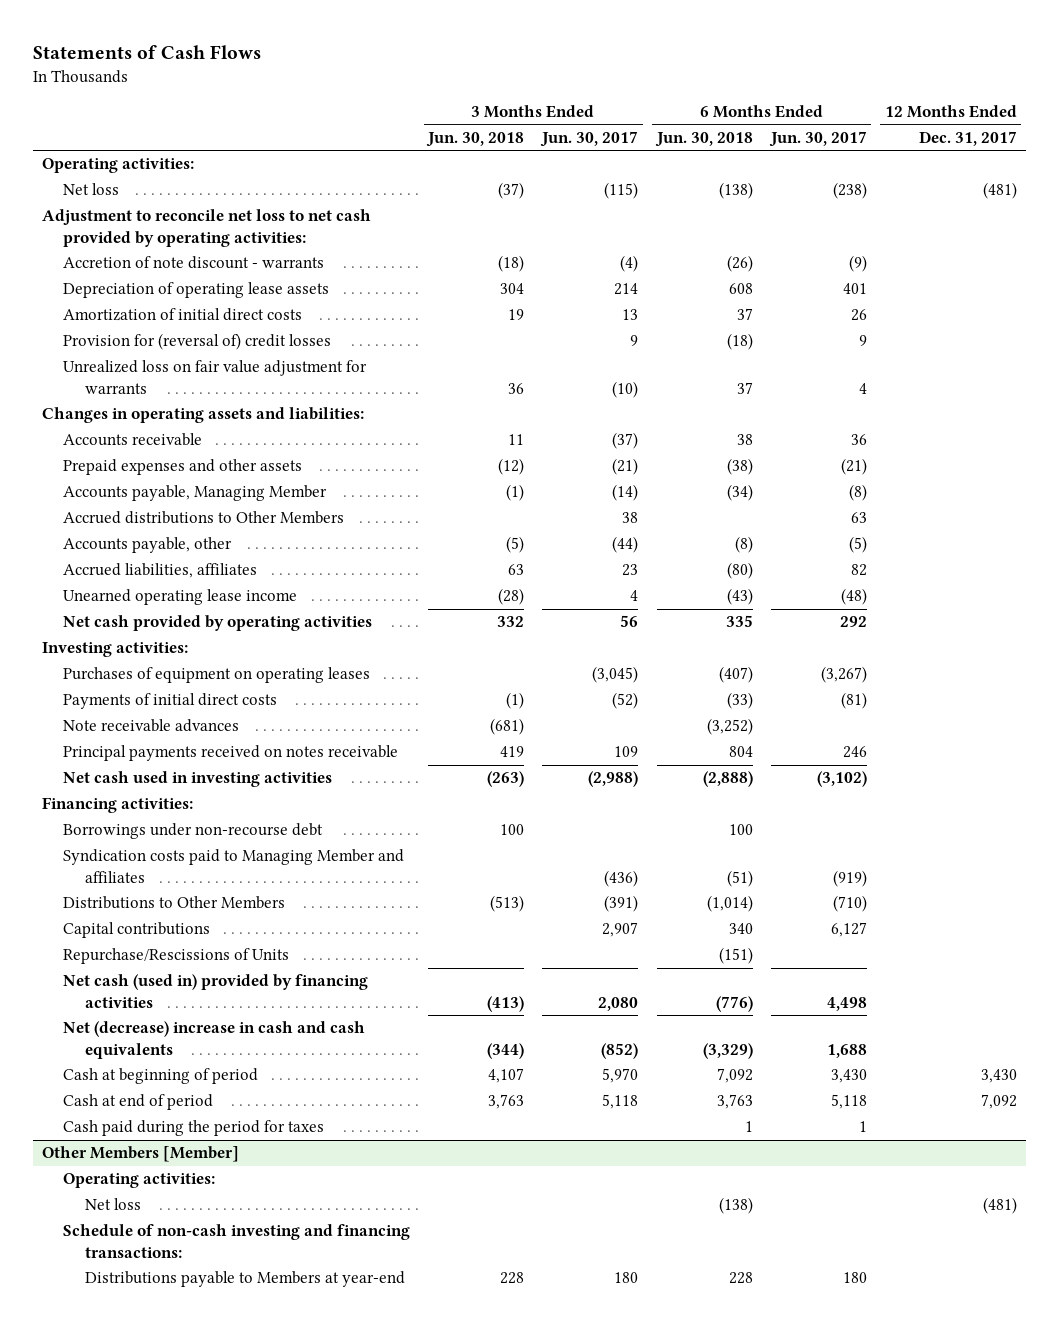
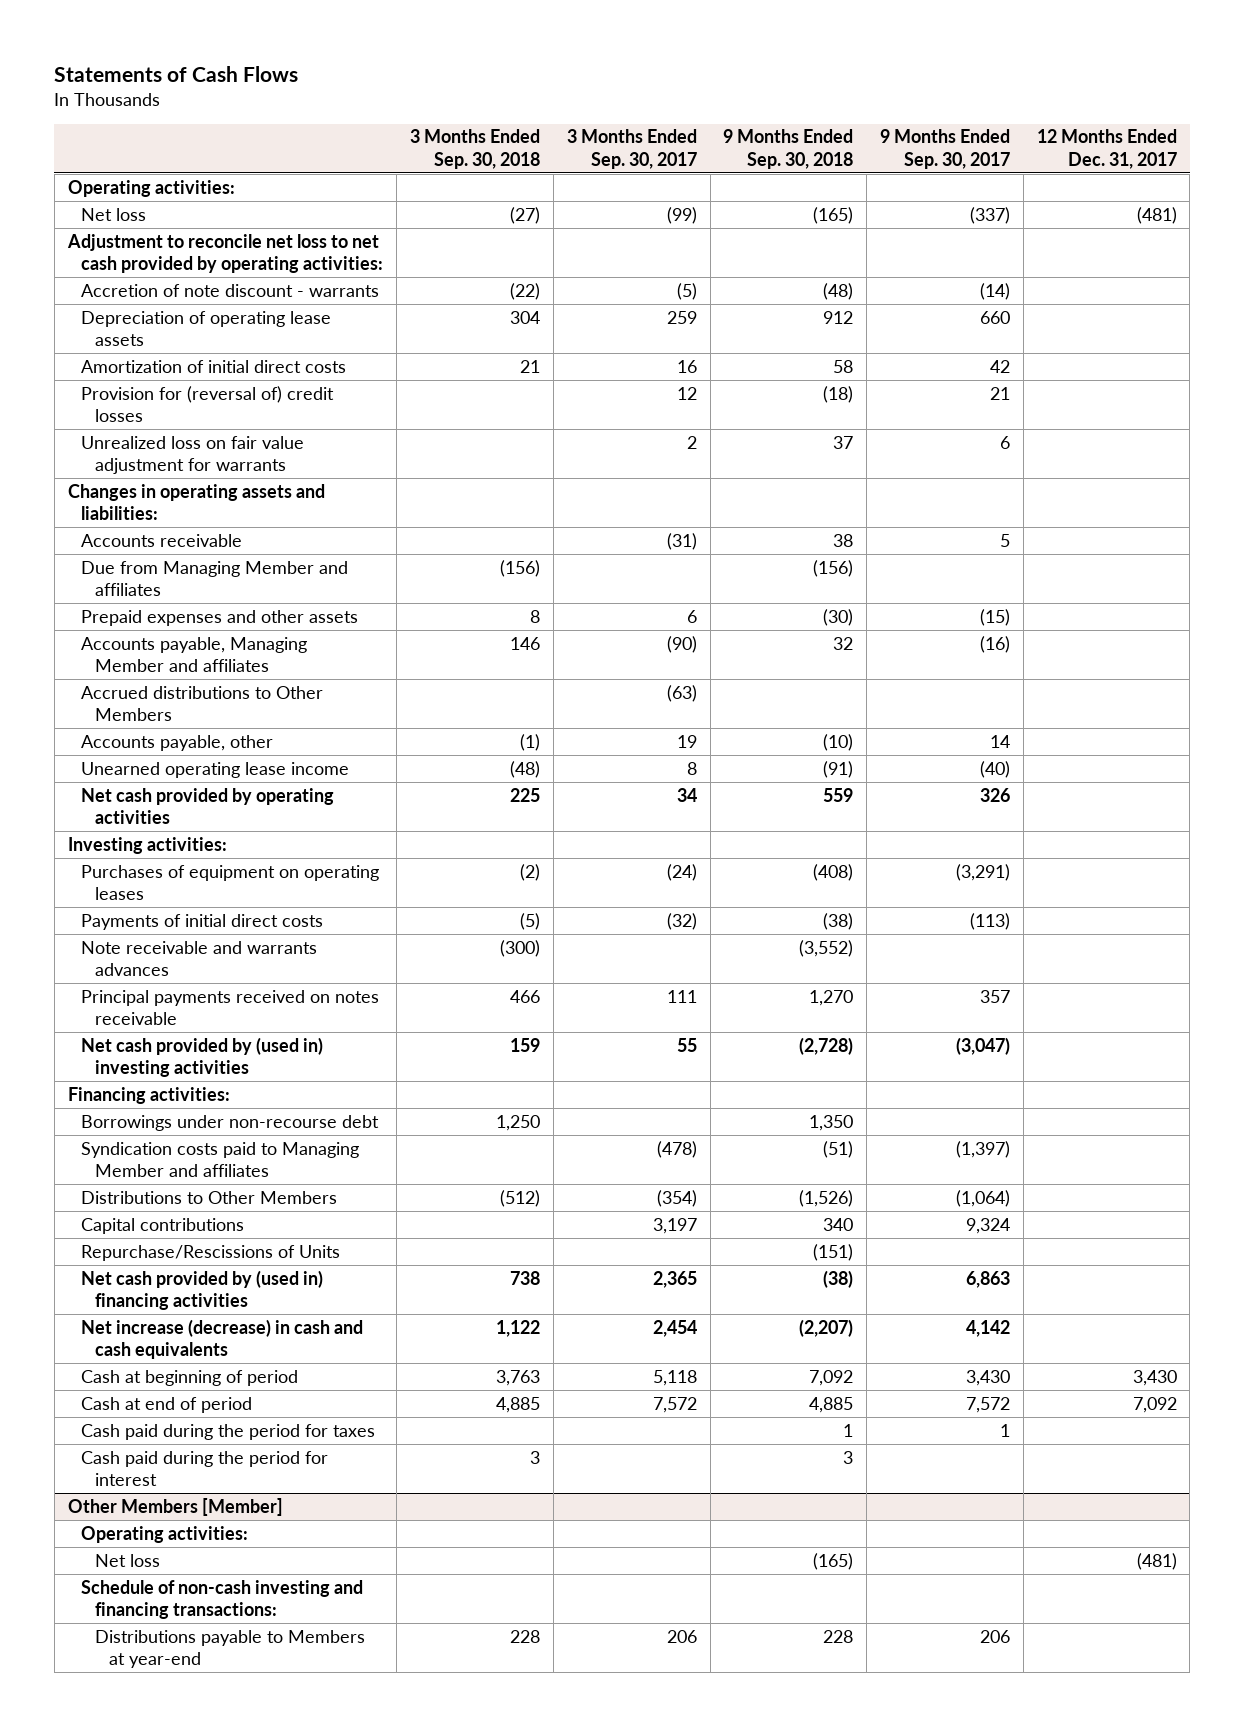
- | 3 Months Ended Jun. 30, 2018 | 3 Months Ended Jun. 30, 2017 | 6 Months Ended Jun. 30, 2018 | 6 Months Ended Jun. 30, 2017 | 12 Months Ended Dec. 31, 2017
+ | 3 Months Ended Sep. 30, 2018 | 3 Months Ended Sep. 30, 2017 | 9 Months Ended Sep. 30, 2018 | 9 Months Ended Sep. 30, 2017 | 12 Months Ended Dec. 31, 2017
+ Due from Managing Member and affiliates | (156) | | (156) | |
- Accounts payable, Managing Member | (1) | (14) | (34) | (8) |
+ Accounts payable, Managing Member and affiliates | 146 | (90) | 32 | (16) |
- Accrued liabilities, affiliates | 63 | 23 | (80) | 82 |
- Note receivable advances | (681) | | (3,252) | |
+ Note receivable and warrants advances | (300) | | (3,552) | |
- Net cash used in investing activities | (263) | (2,988) | (2,888) | (3,102) |
+ Net cash provided by (used in) investing activities | 159 | 55 | (2,728) | (3,047) |
- Net cash (used in) provided by financing activities | (413) | 2,080 | (776) | 4,498 |
- Net (decrease) increase in cash and cash equivalents | (344) | (852) | (3,329) | 1,688 |
+ Net cash provided by (used in) financing activities | 738 | 2,365 | (38) | 6,863 |
+ Net increase (decrease) in cash and cash equivalents | 1,122 | 2,454 | (2,207) | 4,142 |
+ Cash paid during the period for interest | 3 | | 3 | |

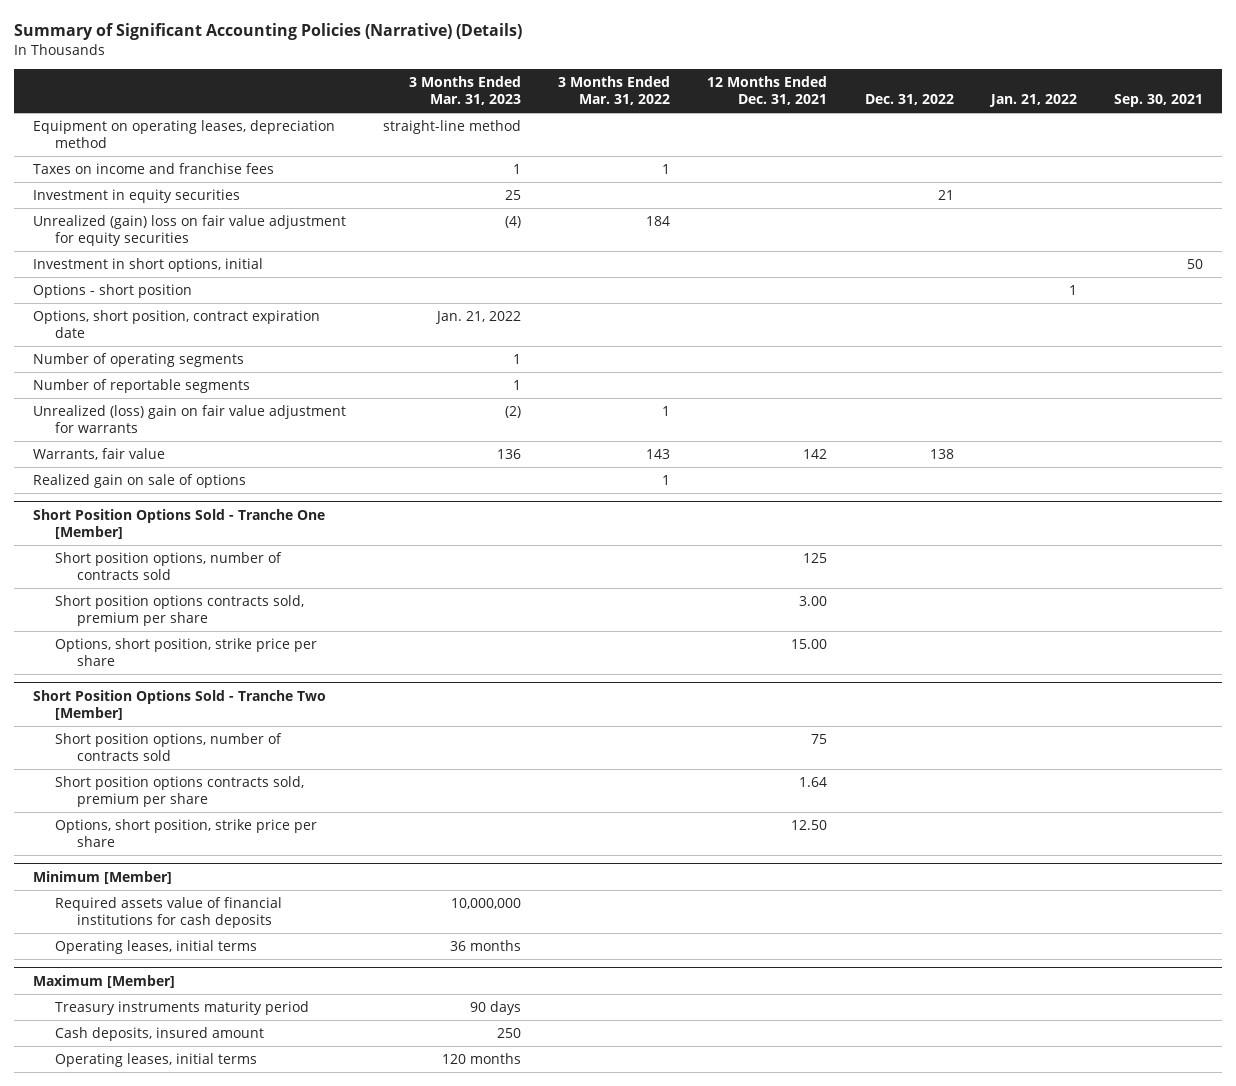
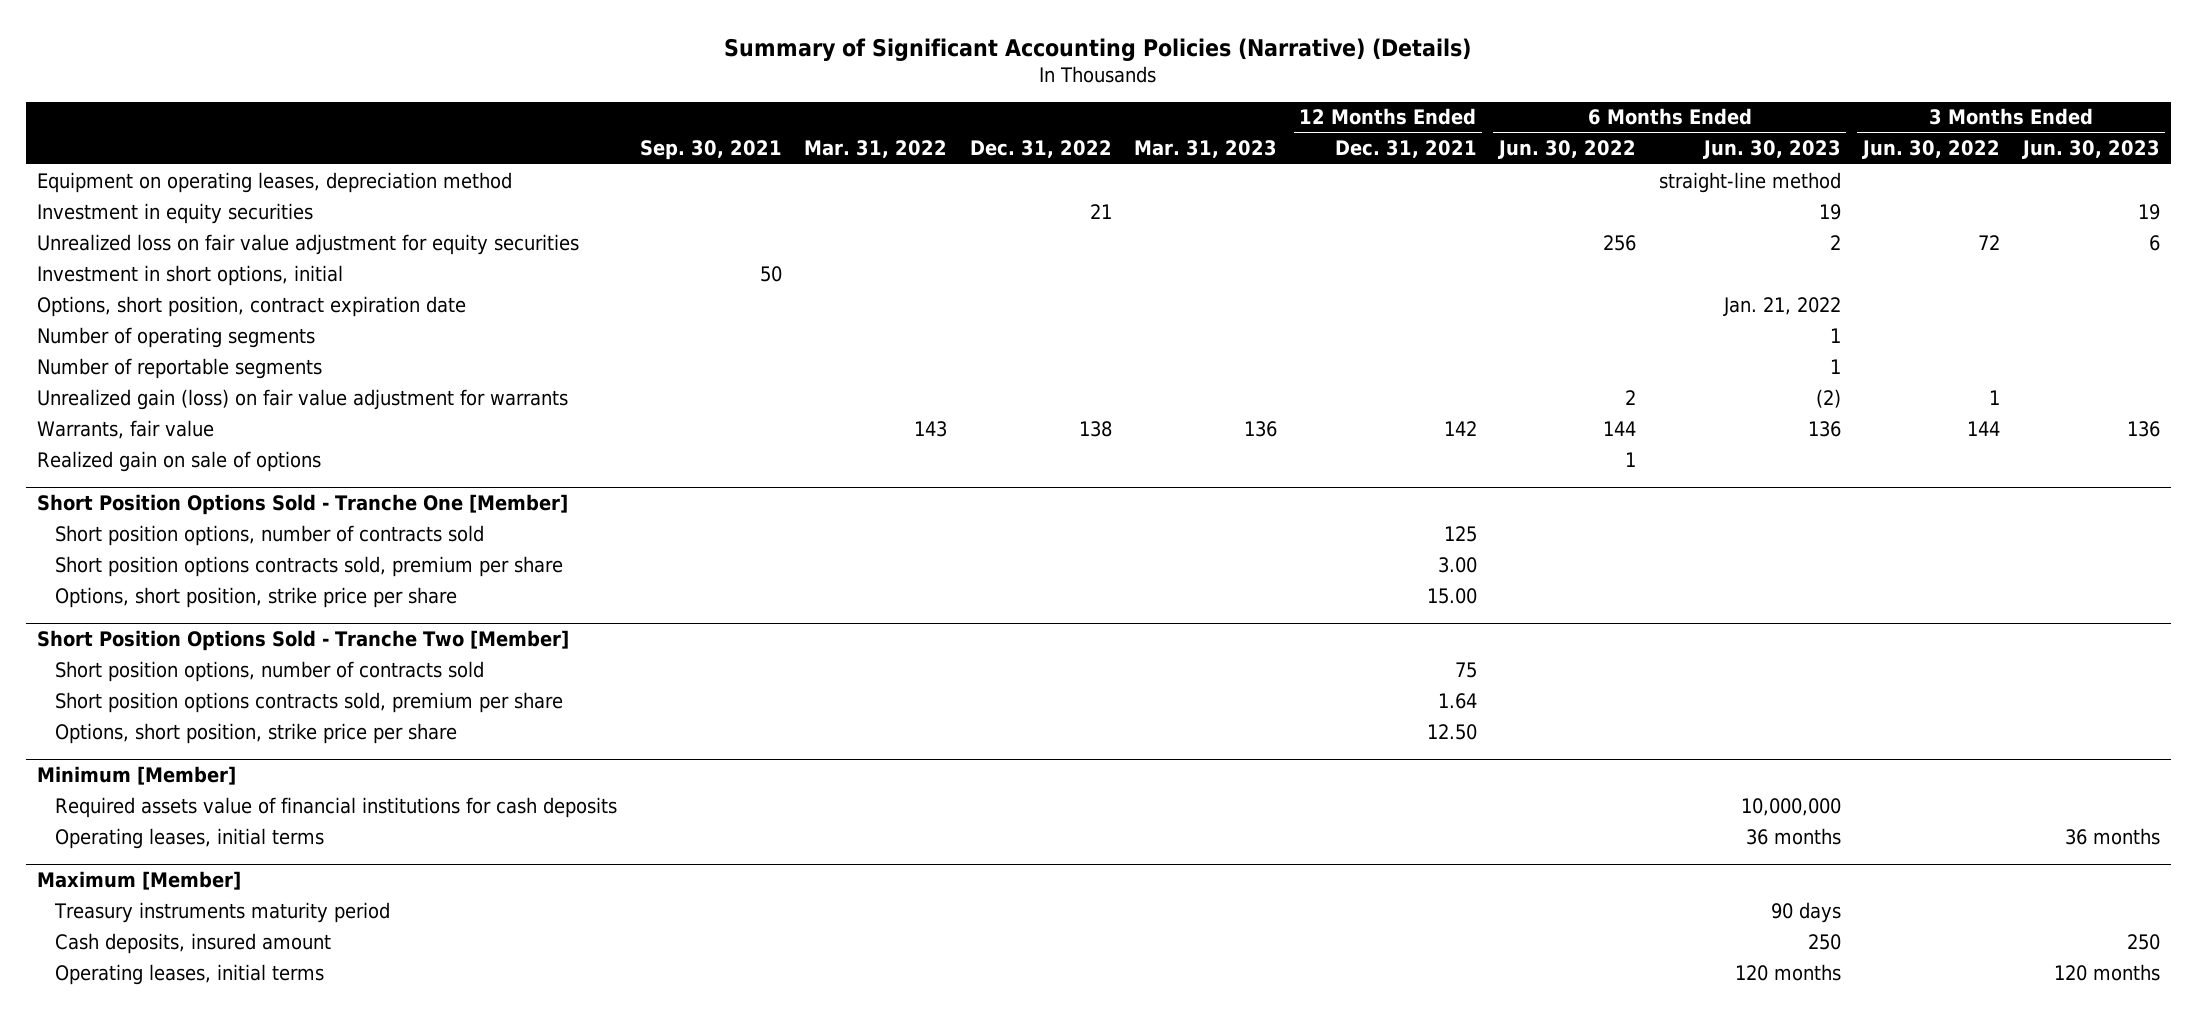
- | 3 Months Ended Mar. 31, 2023 | 3 Months Ended Mar. 31, 2022 | 12 Months Ended Dec. 31, 2021 | Dec. 31, 2022 | Jan. 21, 2022 | Sep. 30, 2021
+ | Sep. 30, 2021 | Mar. 31, 2022 | Dec. 31, 2022 | Mar. 31, 2023 | 12 Months Ended Dec. 31, 2021 | 6 Months Ended Jun. 30, 2022 | 6 Months Ended Jun. 30, 2023 | 3 Months Ended Jun. 30, 2022 | 3 Months Ended Jun. 30, 2023
- Taxes on income and franchise fees | 1 | 1 | | | |
- Unrealized (gain) loss on fair value adjustment for equity securities | (4) | 184 | | | |
+ Unrealized loss on fair value adjustment for equity securities | | | | | | 256 | 2 | 72 | 6
- Options - short position | | | | | 1 |
- Unrealized (loss) gain on fair value adjustment for warrants | (2) | 1 | | | |
+ Unrealized gain (loss) on fair value adjustment for warrants | | | | | | 2 | (2) | 1 |

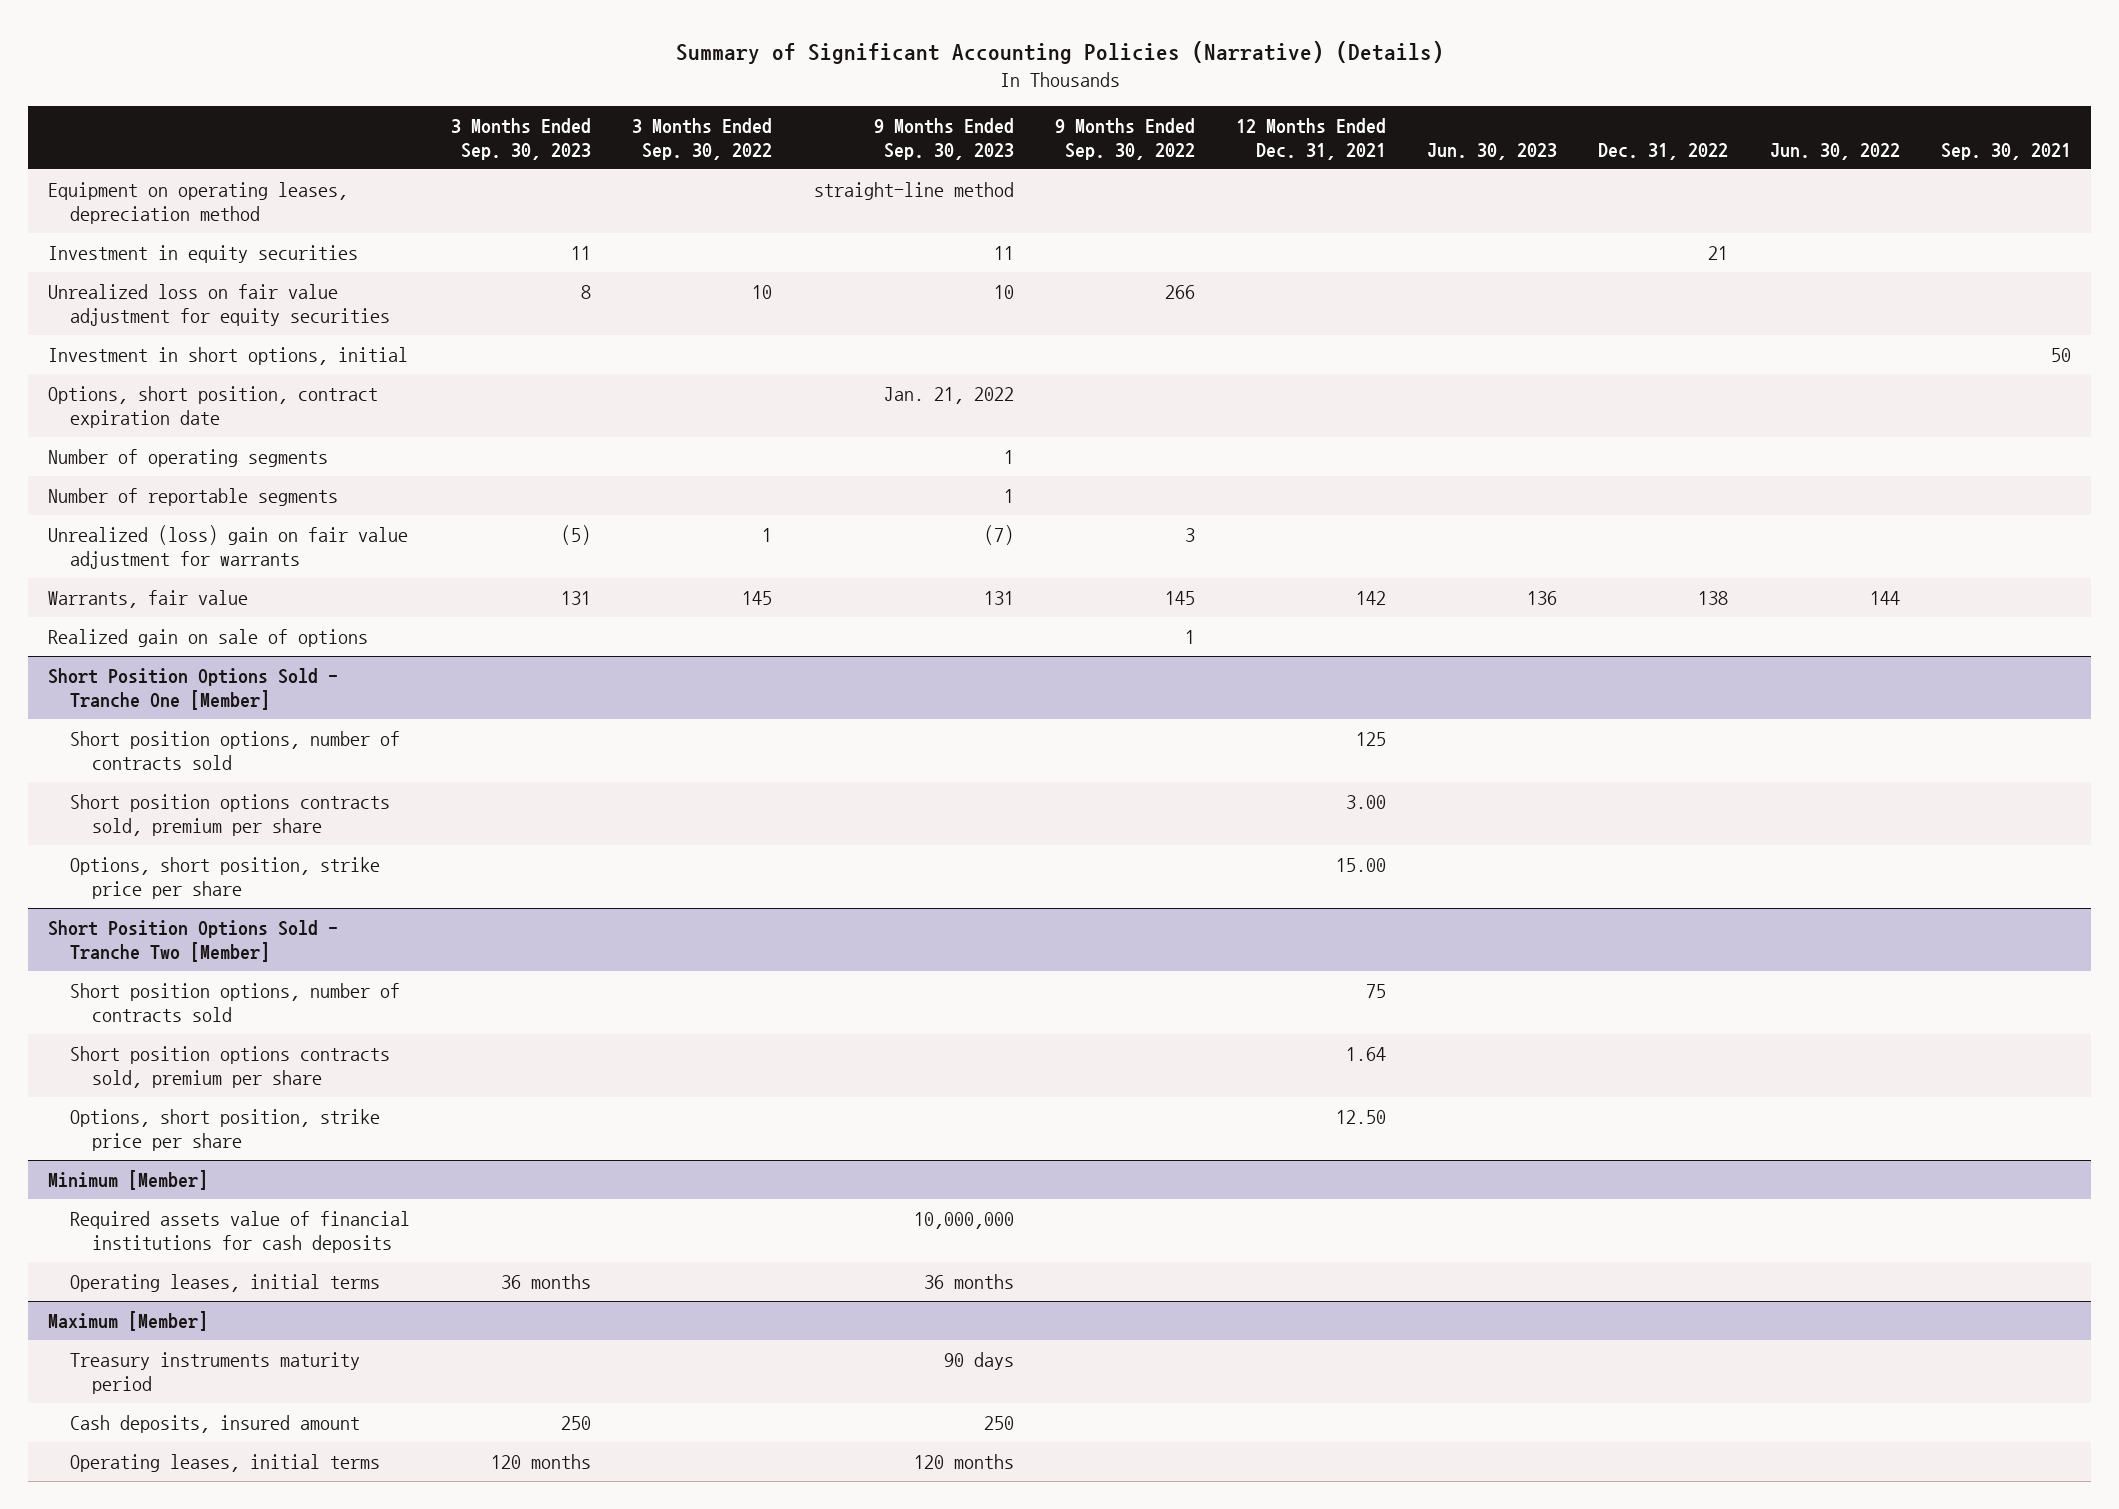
- | Sep. 30, 2021 | Mar. 31, 2022 | Dec. 31, 2022 | Mar. 31, 2023 | 12 Months Ended Dec. 31, 2021 | 6 Months Ended Jun. 30, 2022 | 6 Months Ended Jun. 30, 2023 | 3 Months Ended Jun. 30, 2022 | 3 Months Ended Jun. 30, 2023
+ | 3 Months Ended Sep. 30, 2023 | 3 Months Ended Sep. 30, 2022 | 9 Months Ended Sep. 30, 2023 | 9 Months Ended Sep. 30, 2022 | 12 Months Ended Dec. 31, 2021 | Jun. 30, 2023 | Dec. 31, 2022 | Jun. 30, 2022 | Sep. 30, 2021
- Unrealized gain (loss) on fair value adjustment for warrants | | | | | | 2 | (2) | 1 |
+ Unrealized (loss) gain on fair value adjustment for warrants | (5) | 1 | (7) | 3 | | | | |

